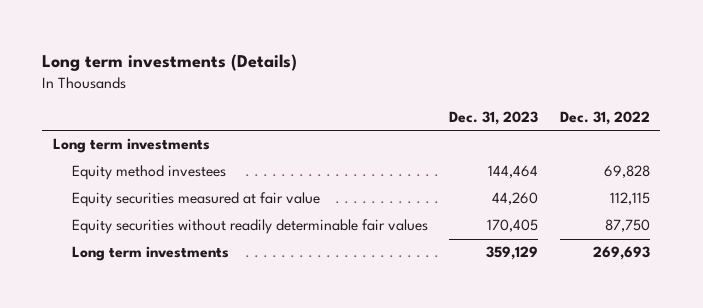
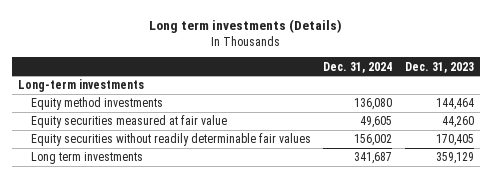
- | Dec. 31, 2023 | Dec. 31, 2022
+ | Dec. 31, 2024 | Dec. 31, 2023
- Long term investments
- Equity method investees | 144,464 | 69,828
+ Long-term investments
+ Equity method investments | 136,080 | 144,464

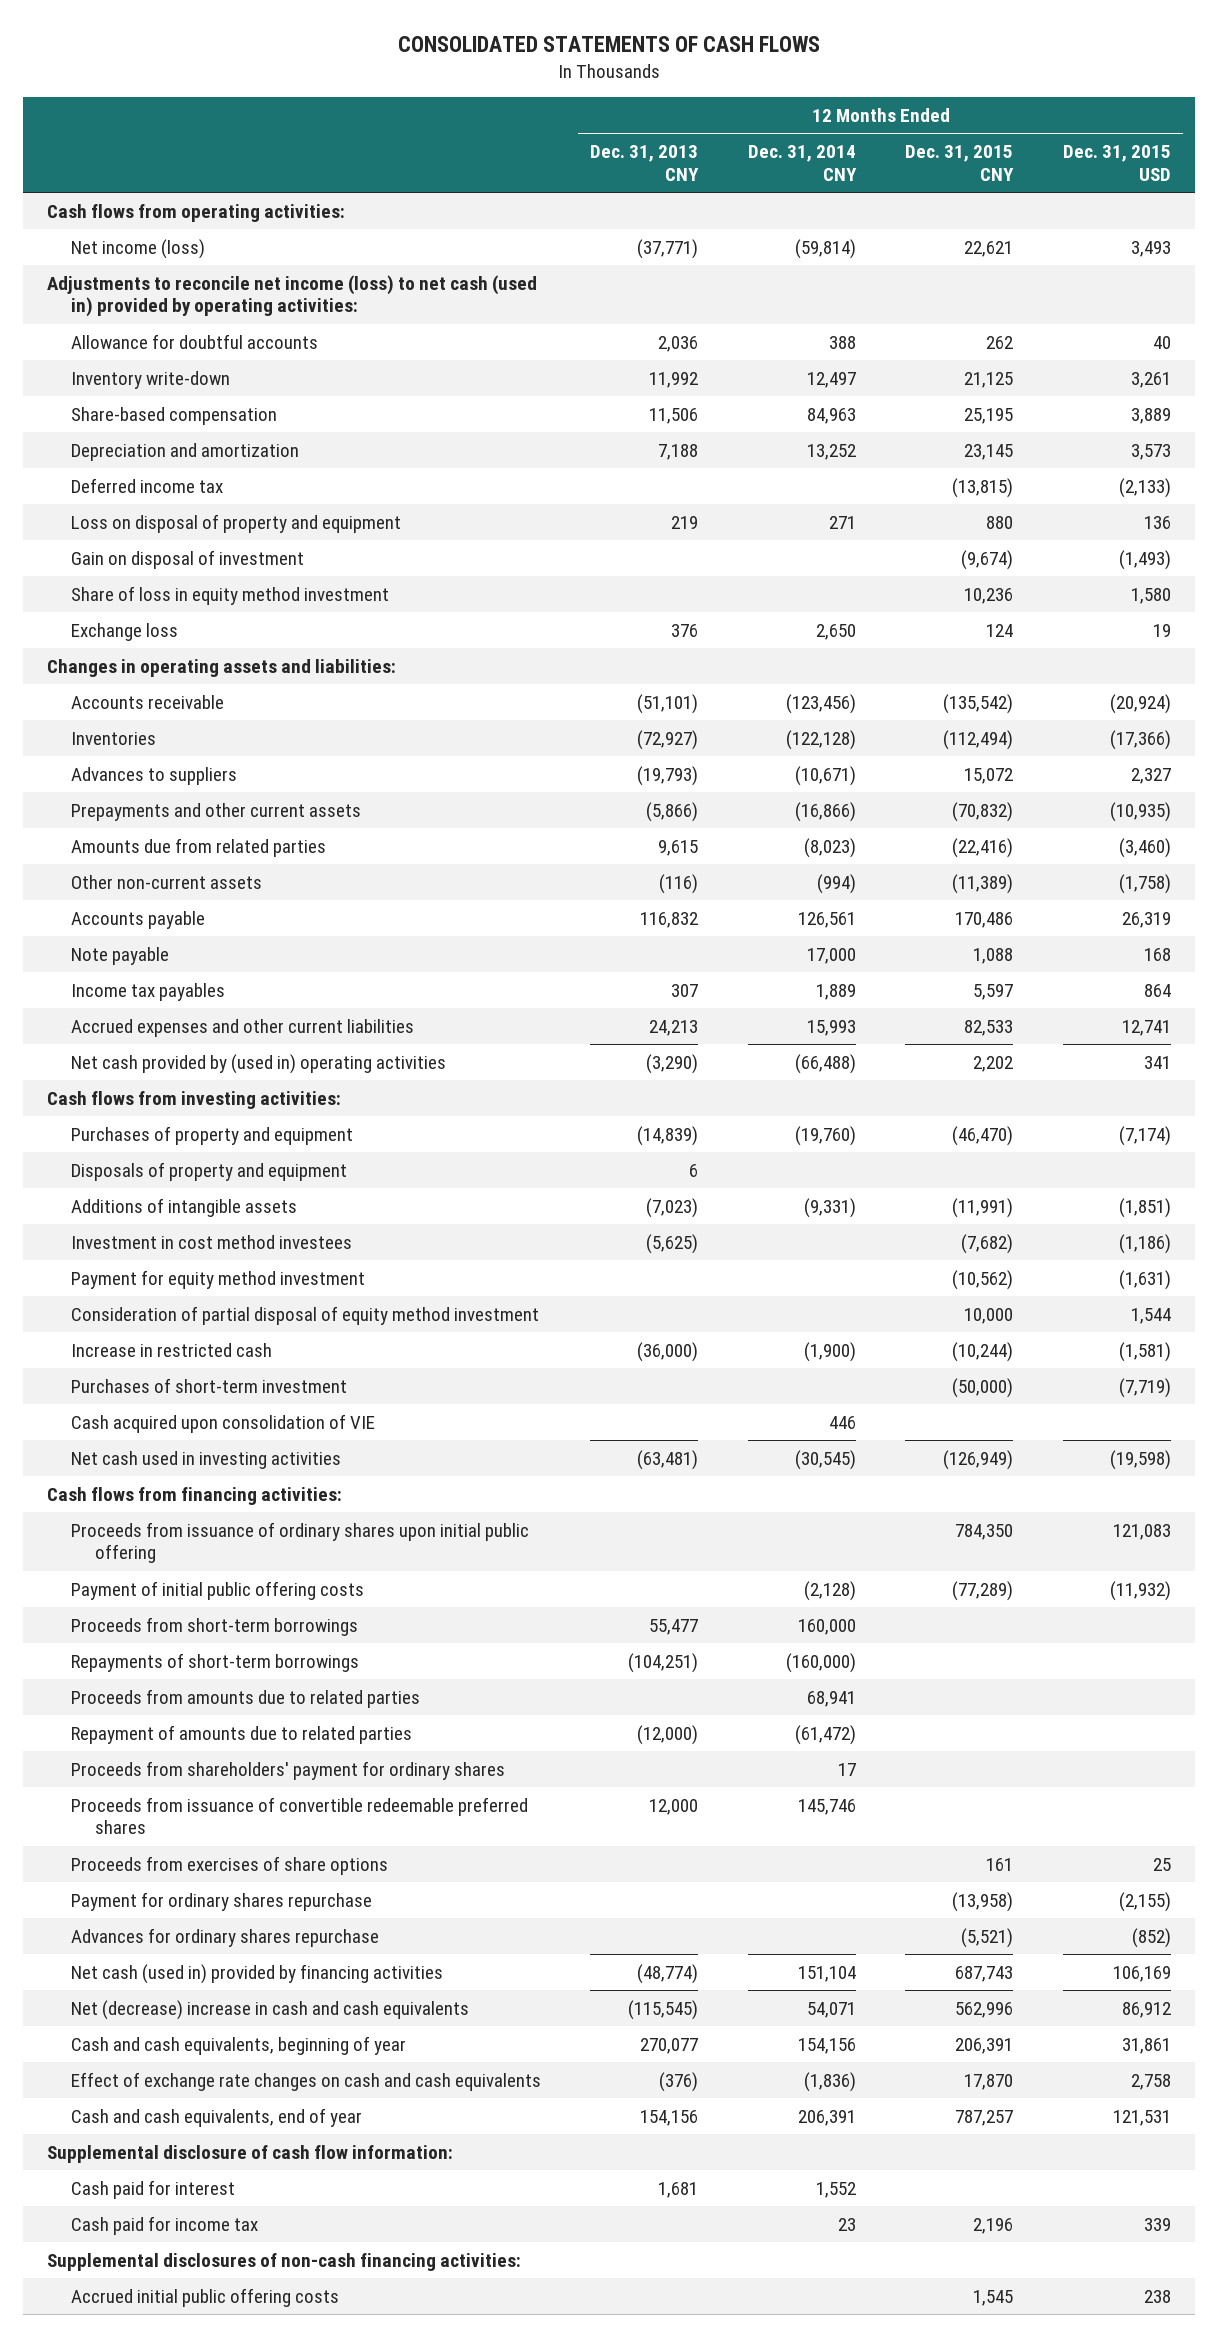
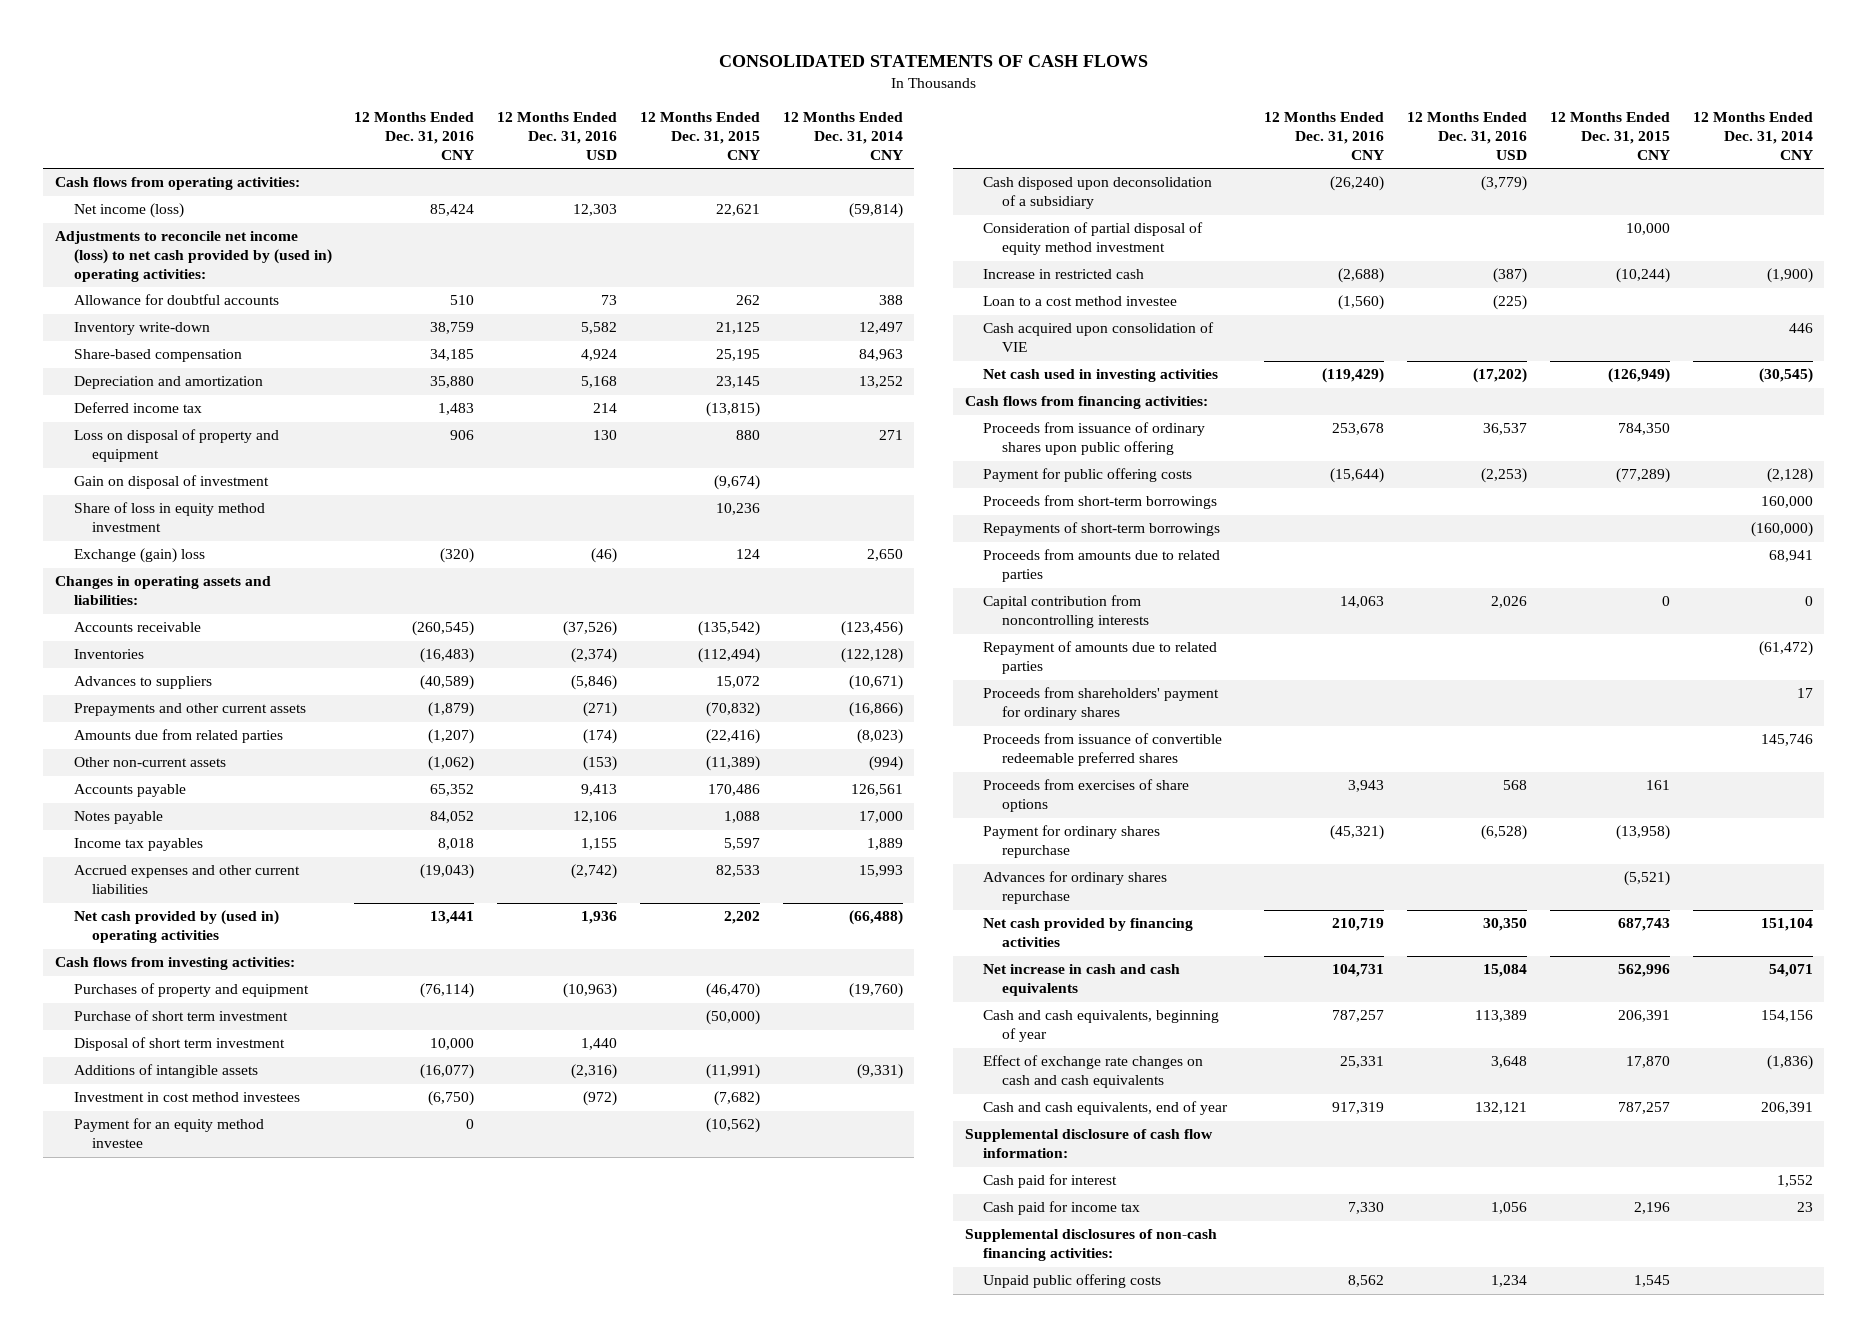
- | 12 Months Ended Dec. 31, 2013 CNY | 12 Months Ended Dec. 31, 2014 CNY | 12 Months Ended Dec. 31, 2015 CNY | 12 Months Ended Dec. 31, 2015 USD
+ | 12 Months Ended Dec. 31, 2016 CNY | 12 Months Ended Dec. 31, 2016 USD | 12 Months Ended Dec. 31, 2015 CNY | 12 Months Ended Dec. 31, 2014 CNY
- Adjustments to reconcile net income (loss) to net cash (used in) provided by operating activities:
+ Adjustments to reconcile net income (loss) to net cash provided by (used in) operating activities:
- Exchange loss | 376 | 2,650 | 124 | 19
+ Exchange (gain) loss | (320) | (46) | 124 | 2,650
- Note payable | | 17,000 | 1,088 | 168
+ Notes payable | 84,052 | 12,106 | 1,088 | 17,000
- Disposals of property and equipment | 6 | | |
+ Purchase of short term investment | | | (50,000) |
+ Disposal of short term investment | 10,000 | 1,440 | |
- Payment for equity method investment | | | (10,562) | (1,631)
+ Payment for an equity method investee | 0 | | (10,562) |
+ Cash disposed upon deconsolidation of a subsidiary | (26,240) | (3,779) | |
- Purchases of short-term investment | | | (50,000) | (7,719)
+ Loan to a cost method investee | (1,560) | (225) | |
- Proceeds from issuance of ordinary shares upon initial public offering | | | 784,350 | 121,083
- Payment of initial public offering costs | | (2,128) | (77,289) | (11,932)
+ Proceeds from issuance of ordinary shares upon public offering | 253,678 | 36,537 | 784,350 |
+ Payment for public offering costs | (15,644) | (2,253) | (77,289) | (2,128)
+ Capital contribution from noncontrolling interests | 14,063 | 2,026 | 0 | 0
- Net cash (used in) provided by financing activities | (48,774) | 151,104 | 687,743 | 106,169
- Net (decrease) increase in cash and cash equivalents | (115,545) | 54,071 | 562,996 | 86,912
+ Net cash provided by financing activities | 210,719 | 30,350 | 687,743 | 151,104
+ Net increase in cash and cash equivalents | 104,731 | 15,084 | 562,996 | 54,071
- Accrued initial public offering costs | | | 1,545 | 238
+ Unpaid public offering costs | 8,562 | 1,234 | 1,545 |

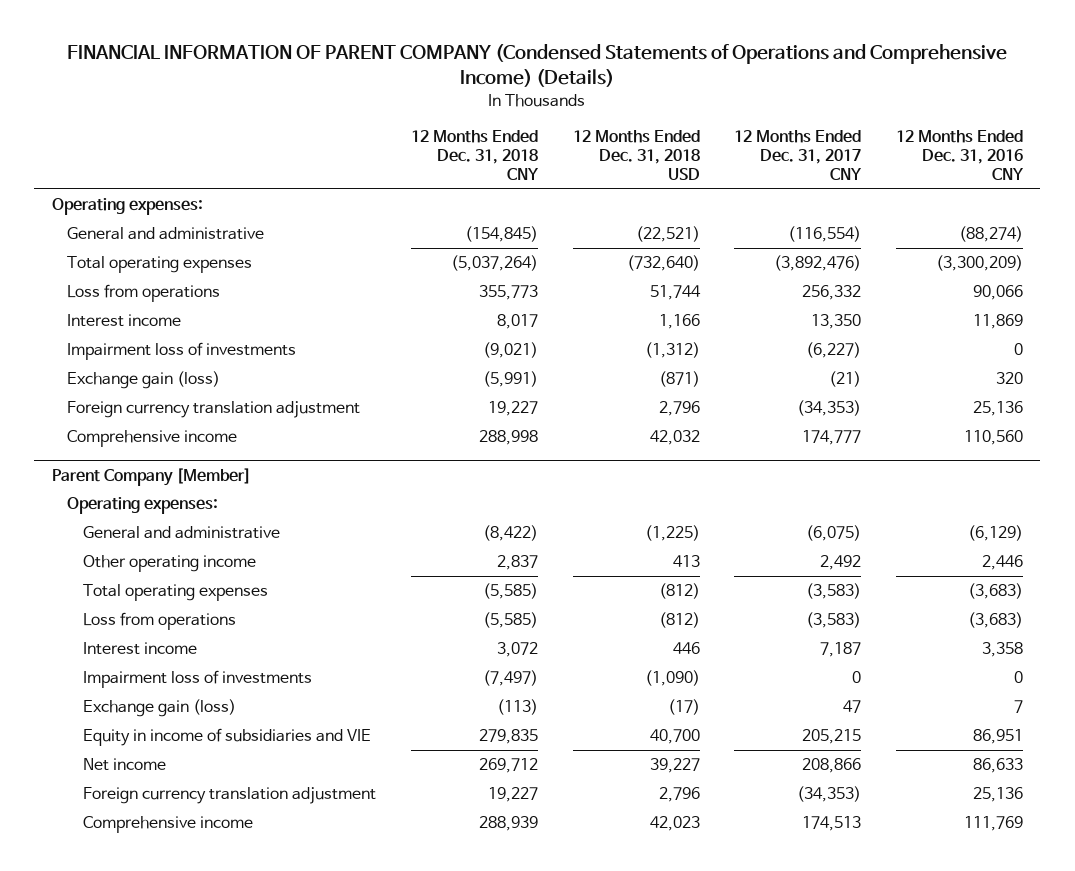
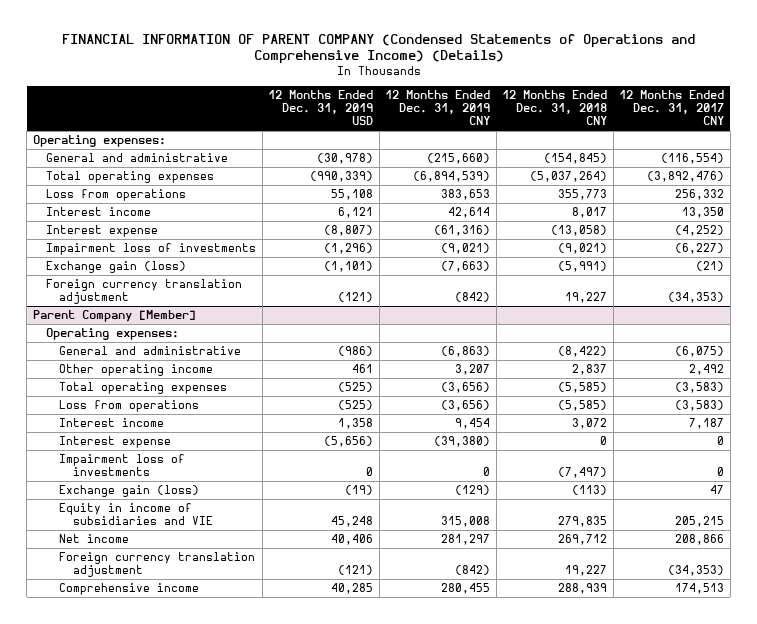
- | 12 Months Ended Dec. 31, 2018 CNY | 12 Months Ended Dec. 31, 2018 USD | 12 Months Ended Dec. 31, 2017 CNY | 12 Months Ended Dec. 31, 2016 CNY
+ | 12 Months Ended Dec. 31, 2019 USD | 12 Months Ended Dec. 31, 2019 CNY | 12 Months Ended Dec. 31, 2018 CNY | 12 Months Ended Dec. 31, 2017 CNY
+ Interest expense | (8,807) | (61,316) | (13,058) | (4,252)
- Comprehensive income | 288,998 | 42,032 | 174,777 | 110,560
@ Parent Company [Member]
+ Interest expense | (5,656) | (39,380) | 0 | 0

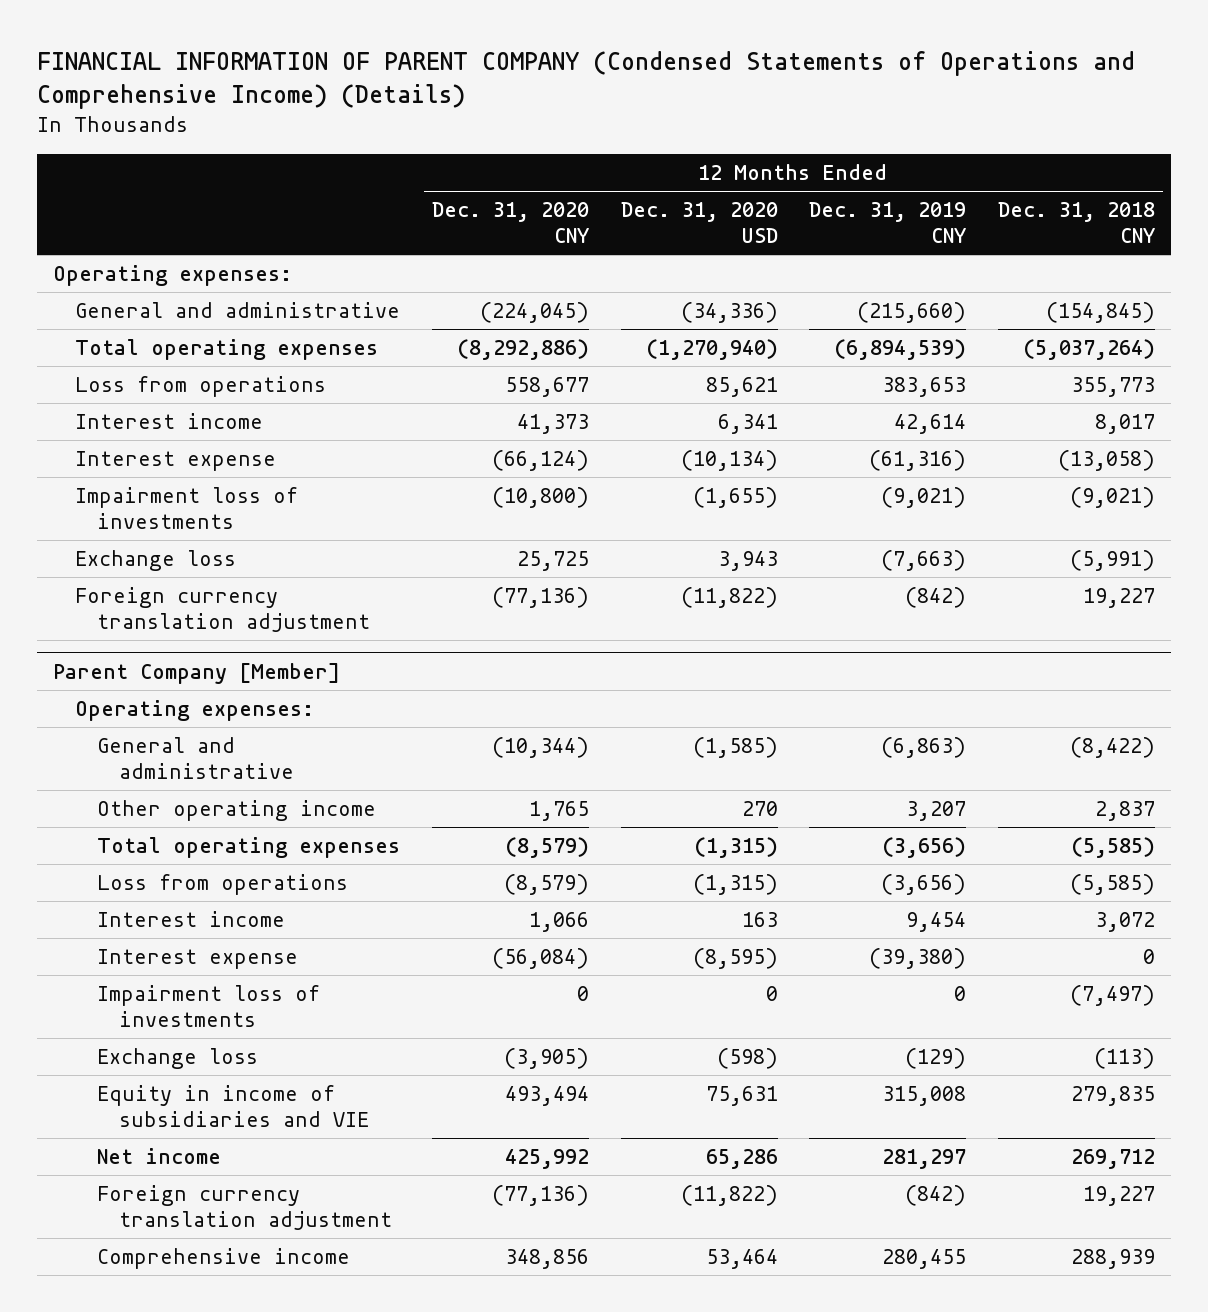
- | 12 Months Ended Dec. 31, 2019 USD | 12 Months Ended Dec. 31, 2019 CNY | 12 Months Ended Dec. 31, 2018 CNY | 12 Months Ended Dec. 31, 2017 CNY
+ | 12 Months Ended Dec. 31, 2020 CNY | 12 Months Ended Dec. 31, 2020 USD | 12 Months Ended Dec. 31, 2019 CNY | 12 Months Ended Dec. 31, 2018 CNY
- Exchange gain (loss) | (1,101) | (7,663) | (5,991) | (21)
+ Exchange loss | 25,725 | 3,943 | (7,663) | (5,991)
@ Parent Company [Member]
- Exchange gain (loss) | (19) | (129) | (113) | 47
+ Exchange loss | (3,905) | (598) | (129) | (113)

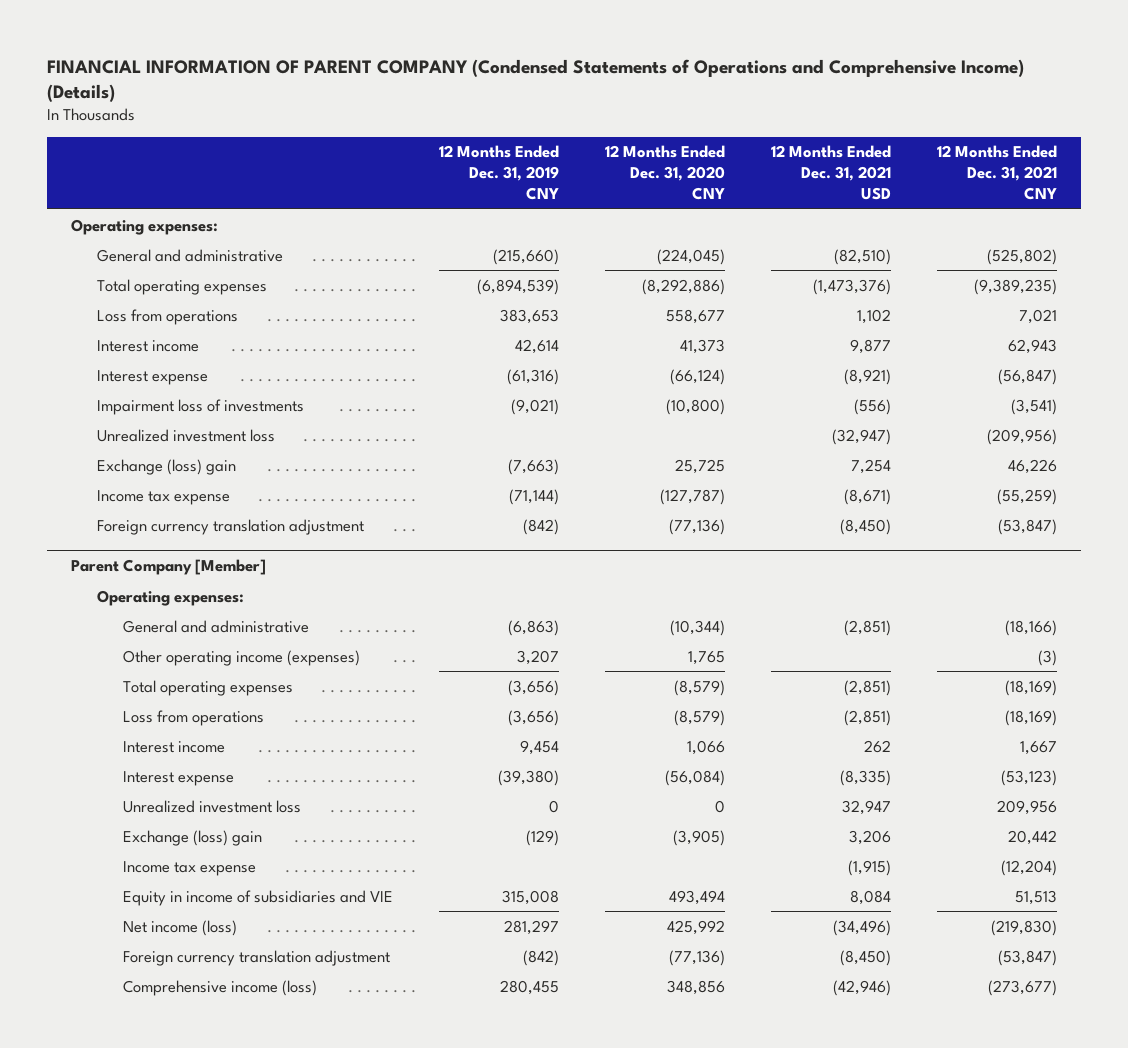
- | 12 Months Ended Dec. 31, 2020 CNY | 12 Months Ended Dec. 31, 2020 USD | 12 Months Ended Dec. 31, 2019 CNY | 12 Months Ended Dec. 31, 2018 CNY
+ | 12 Months Ended Dec. 31, 2019 CNY | 12 Months Ended Dec. 31, 2020 CNY | 12 Months Ended Dec. 31, 2021 USD | 12 Months Ended Dec. 31, 2021 CNY
- Exchange loss | 25,725 | 3,943 | (7,663) | (5,991)
+ Unrealized investment loss | | | (32,947) | (209,956)
+ Exchange (loss) gain | (7,663) | 25,725 | 7,254 | 46,226
+ Income tax expense | (71,144) | (127,787) | (8,671) | (55,259)
@ Parent Company [Member]
- Other operating income | 1,765 | 270 | 3,207 | 2,837
+ Other operating income (expenses) | 3,207 | 1,765 | | (3)
- Impairment loss of investments | 0 | 0 | 0 | (7,497)
- Exchange loss | (3,905) | (598) | (129) | (113)
+ Unrealized investment loss | 0 | 0 | 32,947 | 209,956
+ Exchange (loss) gain | (129) | (3,905) | 3,206 | 20,442
+ Income tax expense | | | (1,915) | (12,204)
- Net income | 425,992 | 65,286 | 281,297 | 269,712
+ Net income (loss) | 281,297 | 425,992 | (34,496) | (219,830)
- Comprehensive income | 348,856 | 53,464 | 280,455 | 288,939
+ Comprehensive income (loss) | 280,455 | 348,856 | (42,946) | (273,677)

